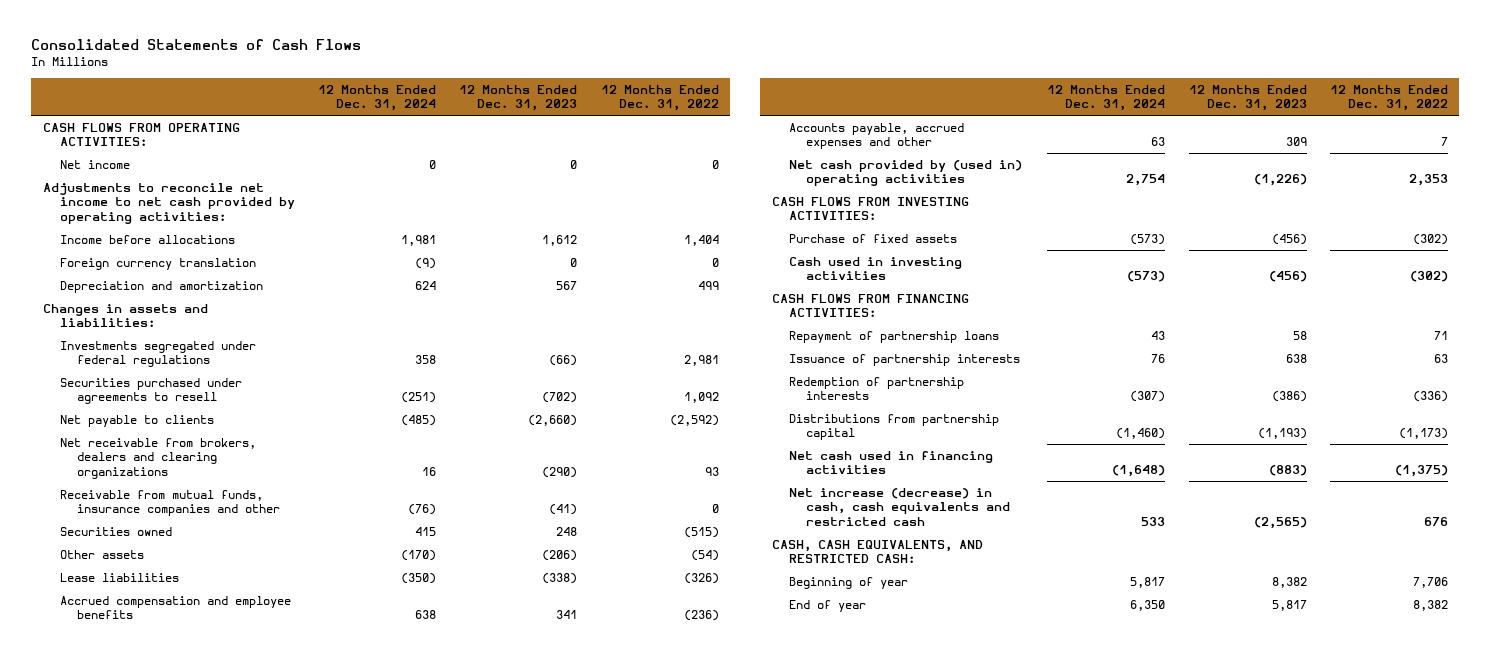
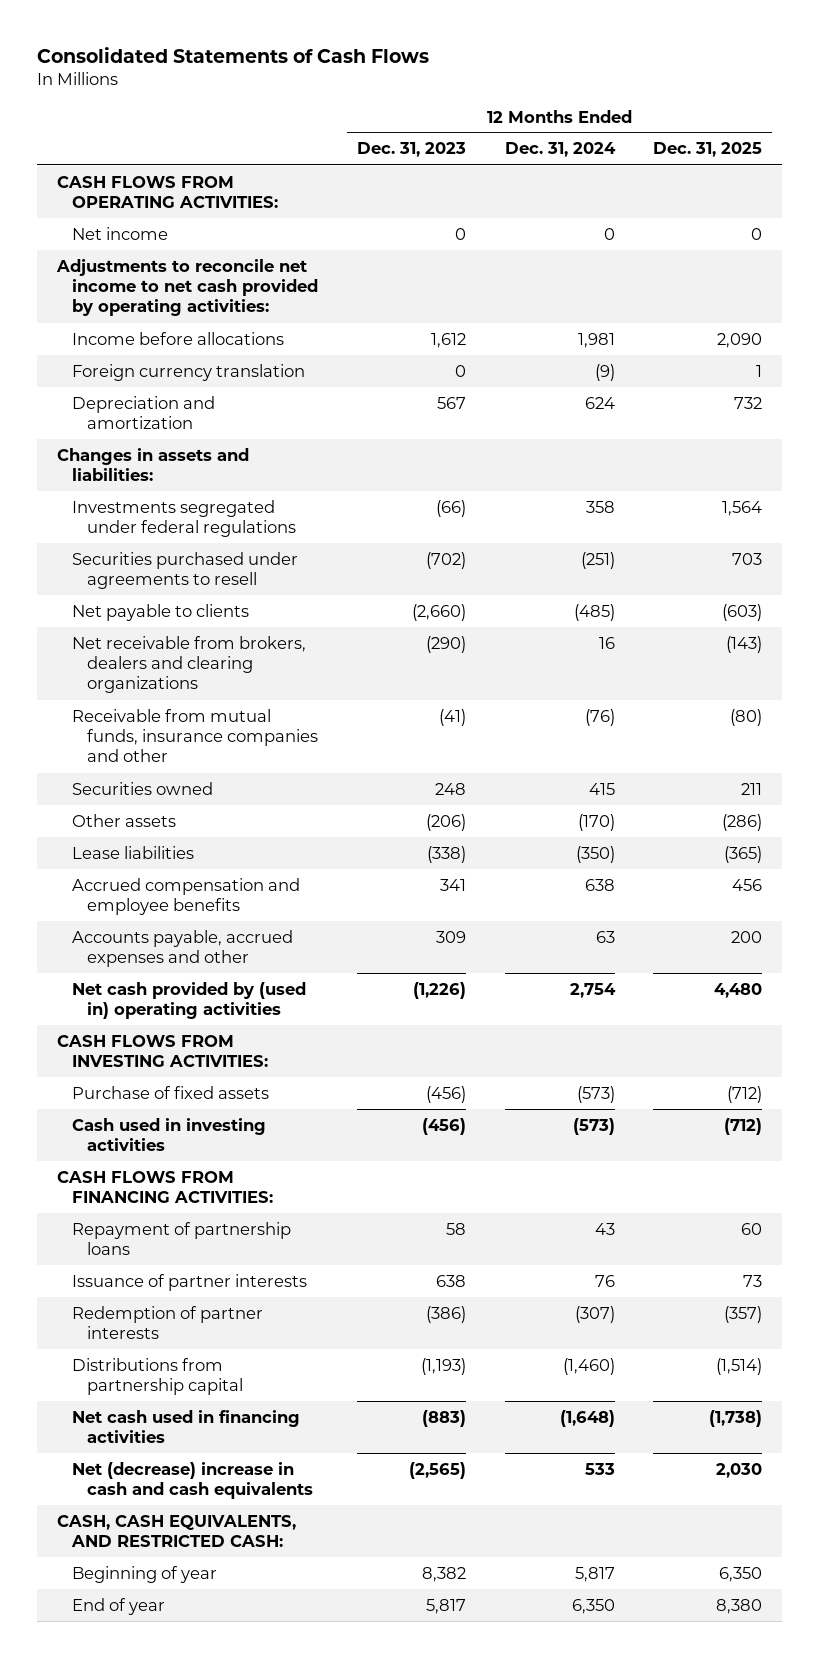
- | 12 Months Ended Dec. 31, 2024 | 12 Months Ended Dec. 31, 2023 | 12 Months Ended Dec. 31, 2022
+ | 12 Months Ended Dec. 31, 2023 | 12 Months Ended Dec. 31, 2024 | 12 Months Ended Dec. 31, 2025
- Issuance of partnership interests | 76 | 638 | 63
- Redemption of partnership interests | (307) | (386) | (336)
+ Issuance of partner interests | 638 | 76 | 73
+ Redemption of partner interests | (386) | (307) | (357)
- Net increase (decrease) in cash, cash equivalents and restricted cash | 533 | (2,565) | 676
+ Net (decrease) increase in cash and cash equivalents | (2,565) | 533 | 2,030

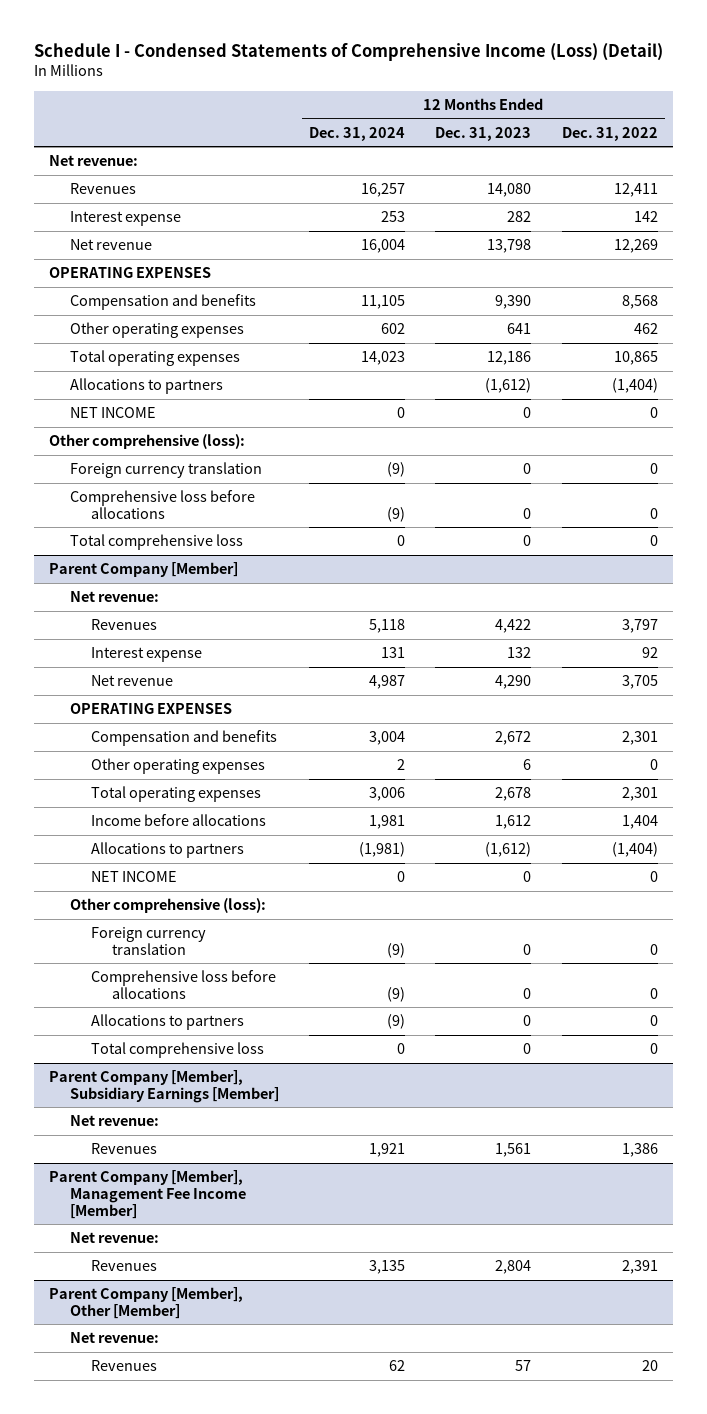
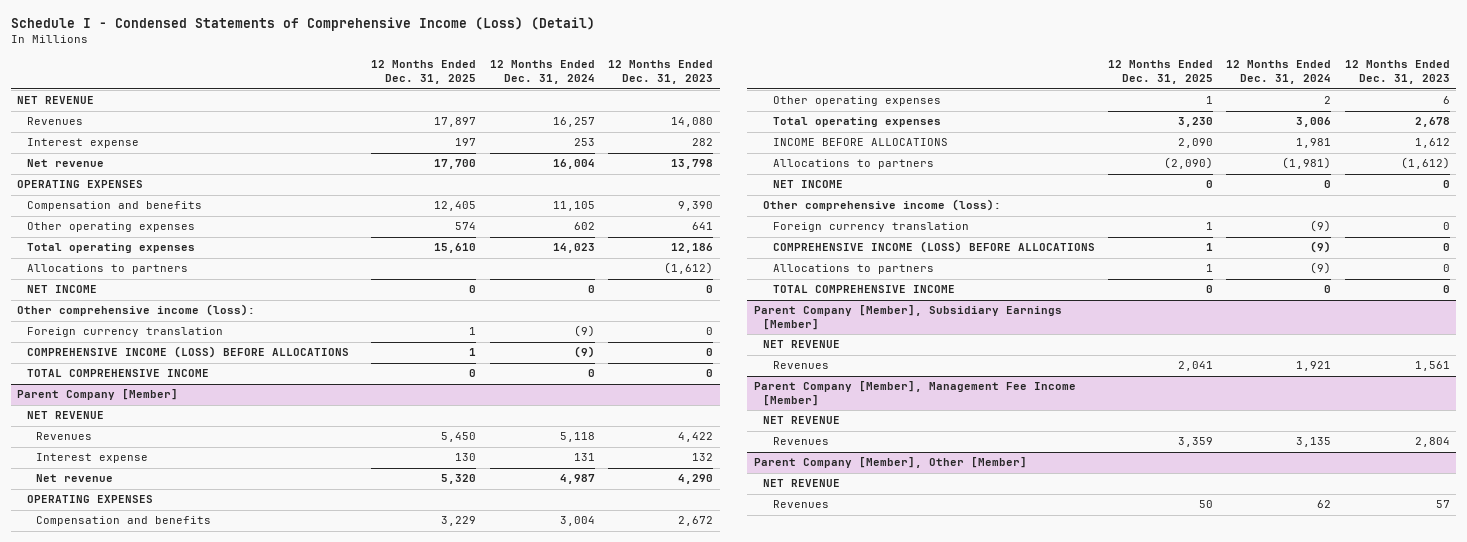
- | 12 Months Ended Dec. 31, 2024 | 12 Months Ended Dec. 31, 2023 | 12 Months Ended Dec. 31, 2022
+ | 12 Months Ended Dec. 31, 2025 | 12 Months Ended Dec. 31, 2024 | 12 Months Ended Dec. 31, 2023
- Net revenue:
+ NET REVENUE
- Other comprehensive (loss):
+ Other comprehensive income (loss):
- Comprehensive loss before allocations | (9) | 0 | 0
- Total comprehensive loss | 0 | 0 | 0
+ COMPREHENSIVE INCOME (LOSS) BEFORE ALLOCATIONS | 1 | (9) | 0
+ TOTAL COMPREHENSIVE INCOME | 0 | 0 | 0
@ Parent Company [Member]
- Net revenue:
+ NET REVENUE
- Income before allocations | 1,981 | 1,612 | 1,404
+ INCOME BEFORE ALLOCATIONS | 2,090 | 1,981 | 1,612
- Other comprehensive (loss):
+ Other comprehensive income (loss):
- Comprehensive loss before allocations | (9) | 0 | 0
+ COMPREHENSIVE INCOME (LOSS) BEFORE ALLOCATIONS | 1 | (9) | 0
- Total comprehensive loss | 0 | 0 | 0
+ TOTAL COMPREHENSIVE INCOME | 0 | 0 | 0
@ Parent Company [Member], Subsidiary Earnings [Member]
- Net revenue:
+ NET REVENUE
@ Parent Company [Member], Management Fee Income [Member]
- Net revenue:
+ NET REVENUE
@ Parent Company [Member], Other [Member]
- Net revenue:
+ NET REVENUE

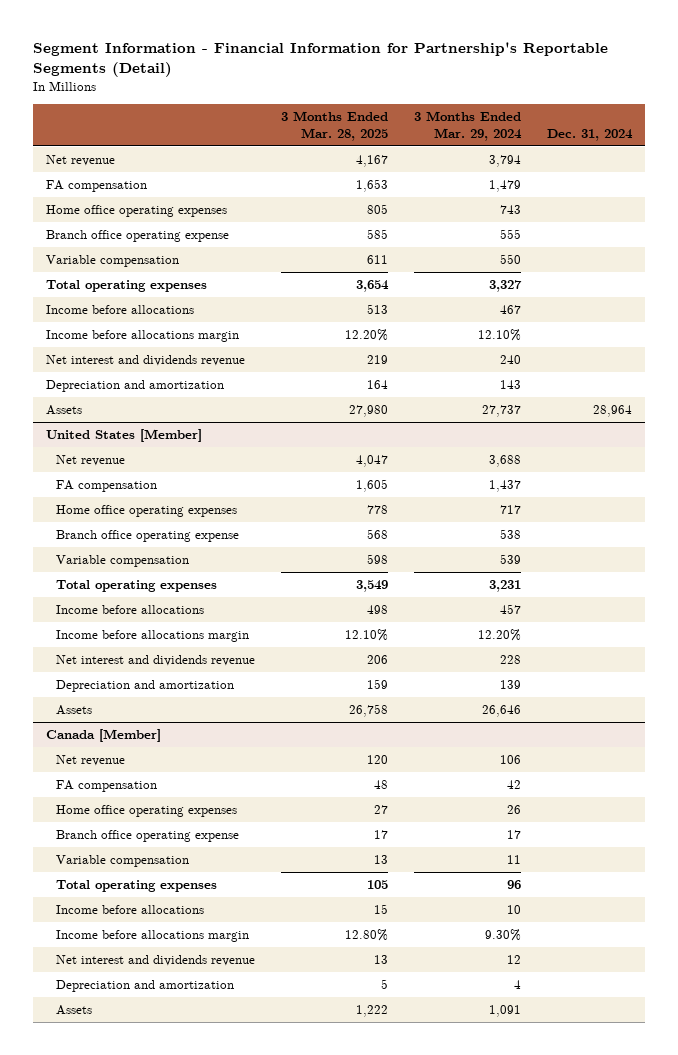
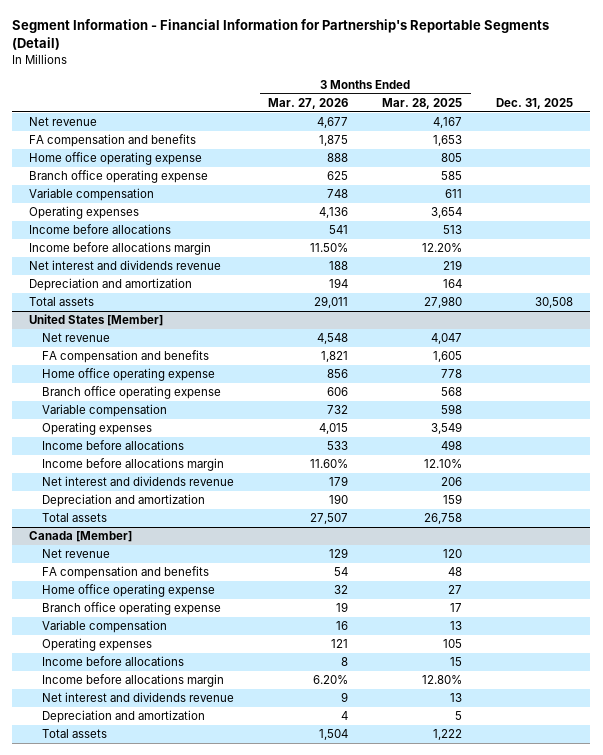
- | 3 Months Ended Mar. 28, 2025 | 3 Months Ended Mar. 29, 2024 | Dec. 31, 2024
+ | 3 Months Ended Mar. 27, 2026 | 3 Months Ended Mar. 28, 2025 | Dec. 31, 2025
- FA compensation | 1,653 | 1,479 |
- Home office operating expenses | 805 | 743 |
+ FA compensation and benefits | 1,875 | 1,653 |
+ Home office operating expense | 888 | 805 |
- Total operating expenses | 3,654 | 3,327 |
+ Operating expenses | 4,136 | 3,654 |
- Assets | 27,980 | 27,737 | 28,964
+ Total assets | 29,011 | 27,980 | 30,508
@ United States [Member]
- FA compensation | 1,605 | 1,437 |
- Home office operating expenses | 778 | 717 |
+ FA compensation and benefits | 1,821 | 1,605 |
+ Home office operating expense | 856 | 778 |
- Total operating expenses | 3,549 | 3,231 |
+ Operating expenses | 4,015 | 3,549 |
- Assets | 26,758 | 26,646 |
+ Total assets | 27,507 | 26,758 |
@ Canada [Member]
- FA compensation | 48 | 42 |
- Home office operating expenses | 27 | 26 |
+ FA compensation and benefits | 54 | 48 |
+ Home office operating expense | 32 | 27 |
- Total operating expenses | 105 | 96 |
+ Operating expenses | 121 | 105 |
- Assets | 1,222 | 1,091 |
+ Total assets | 1,504 | 1,222 |

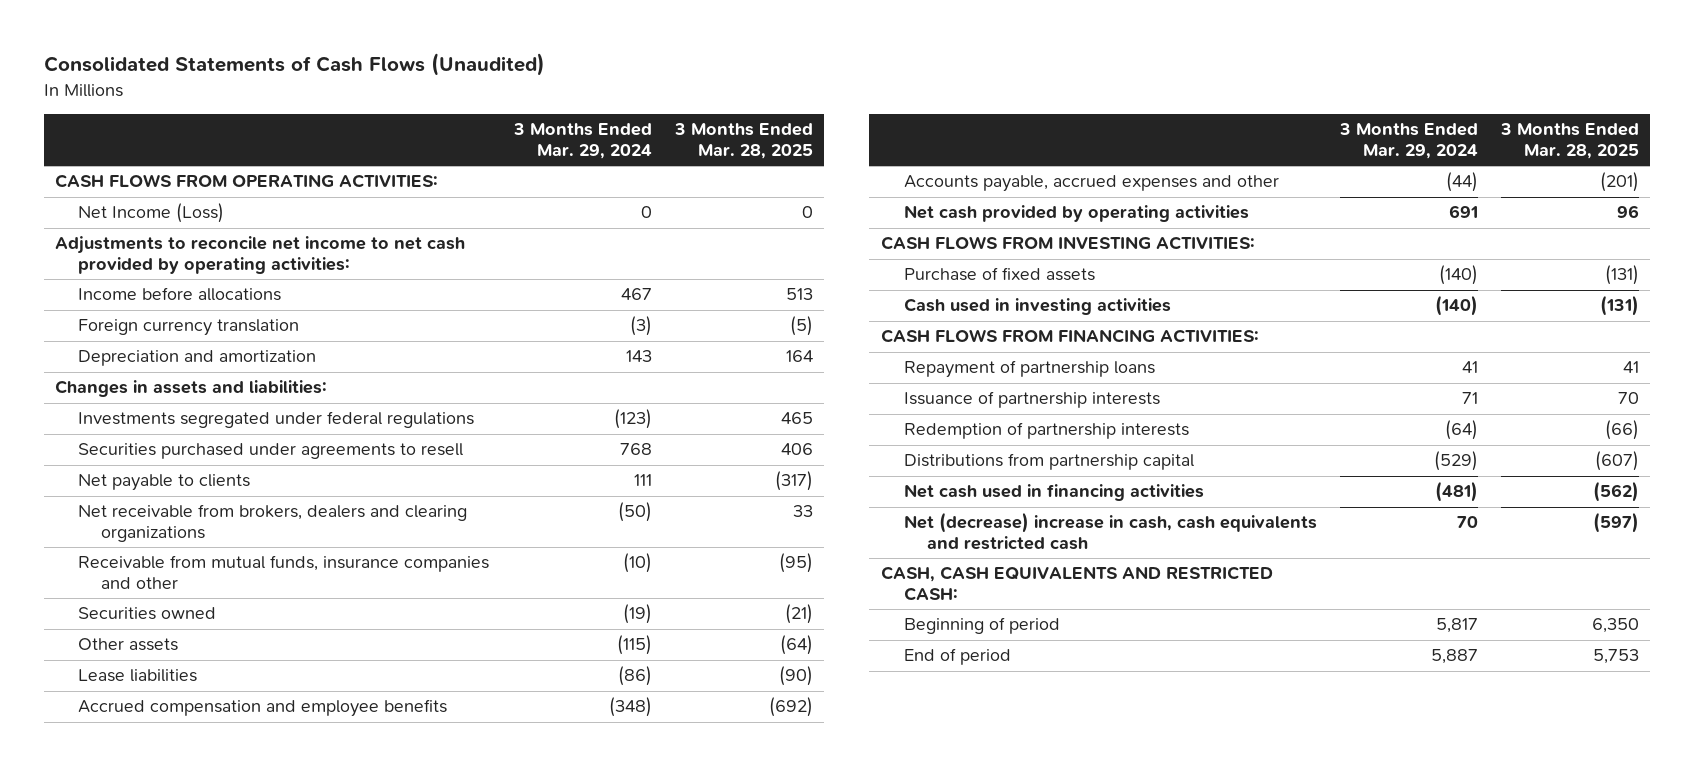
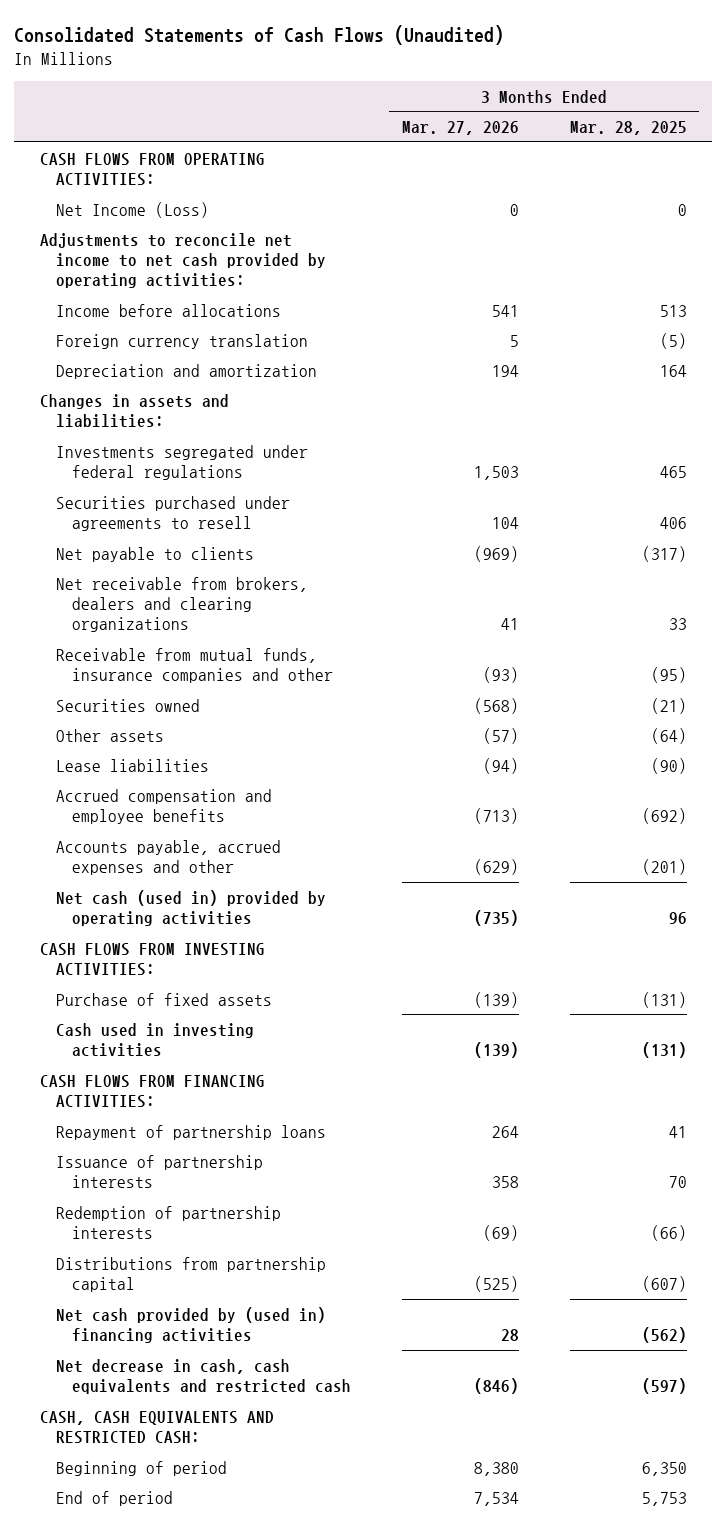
- | 3 Months Ended Mar. 29, 2024 | 3 Months Ended Mar. 28, 2025
+ | 3 Months Ended Mar. 27, 2026 | 3 Months Ended Mar. 28, 2025
- Net cash provided by operating activities | 691 | 96
+ Net cash (used in) provided by operating activities | (735) | 96
- Net cash used in financing activities | (481) | (562)
- Net (decrease) increase in cash, cash equivalents and restricted cash | 70 | (597)
+ Net cash provided by (used in) financing activities | 28 | (562)
+ Net decrease in cash, cash equivalents and restricted cash | (846) | (597)

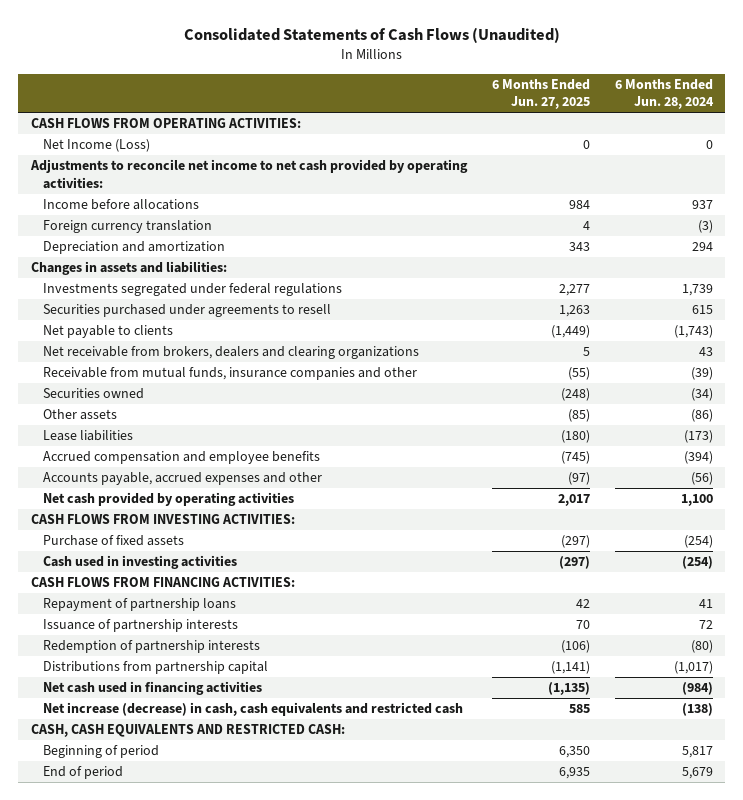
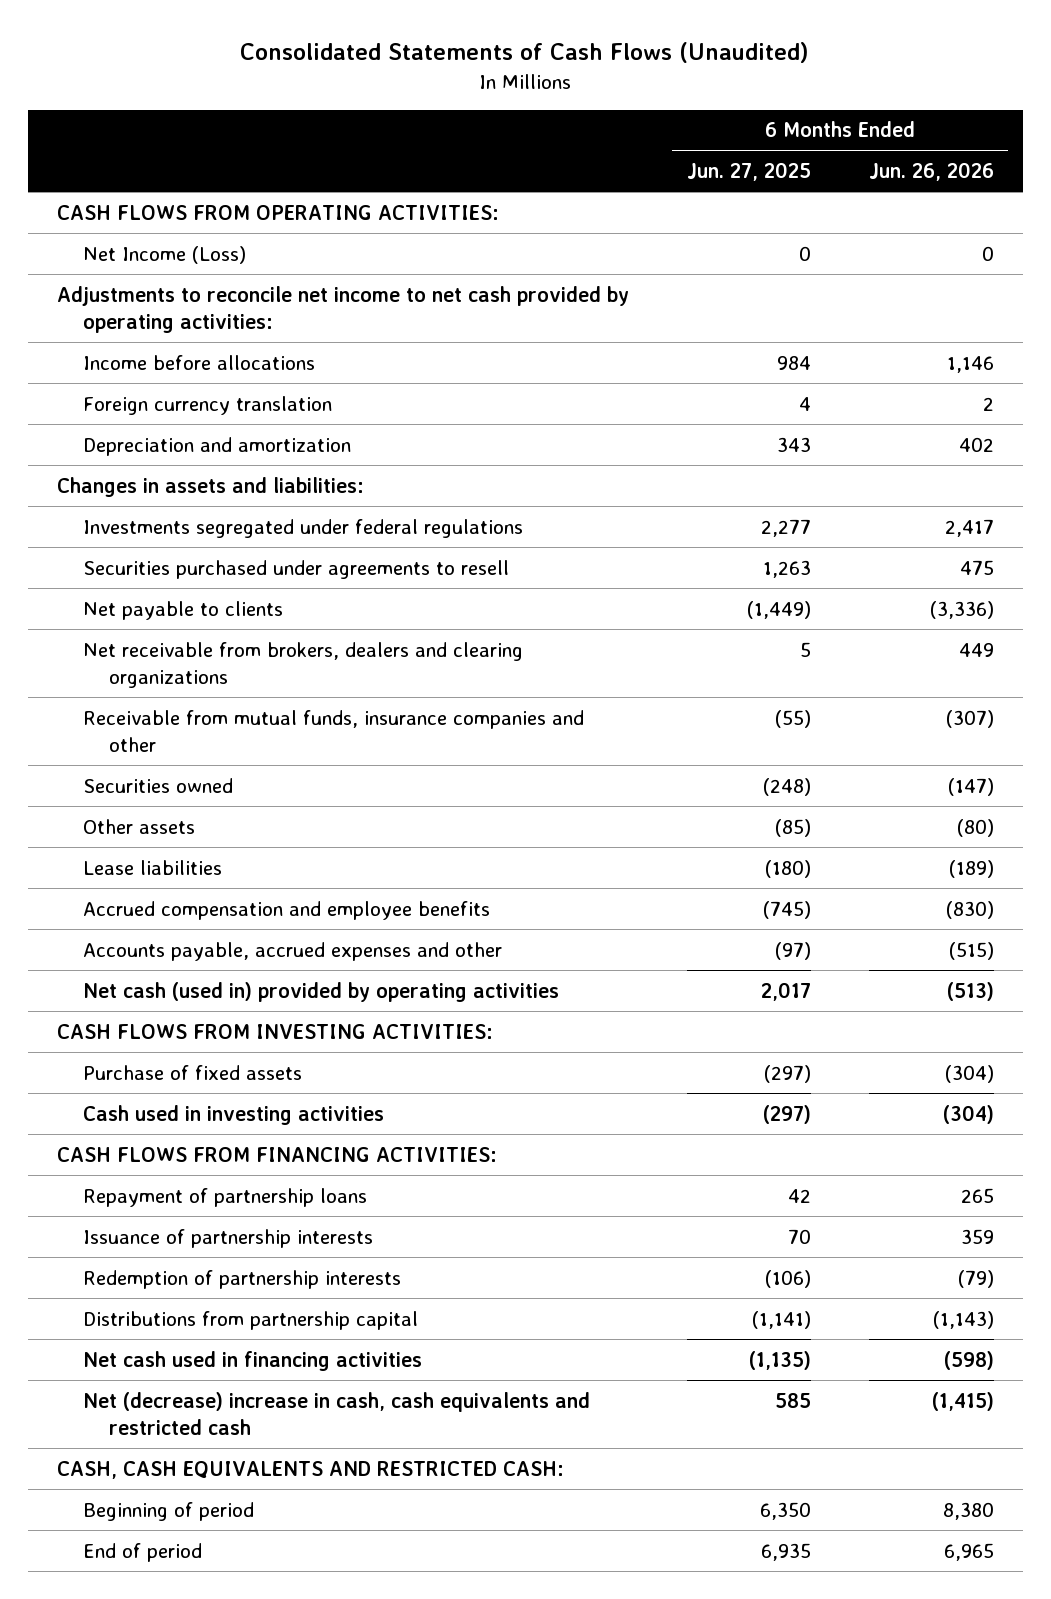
- | 6 Months Ended Jun. 27, 2025 | 6 Months Ended Jun. 28, 2024
+ | 6 Months Ended Jun. 27, 2025 | 6 Months Ended Jun. 26, 2026
- Net cash provided by operating activities | 2,017 | 1,100
+ Net cash (used in) provided by operating activities | 2,017 | (513)
- Net increase (decrease) in cash, cash equivalents and restricted cash | 585 | (138)
+ Net (decrease) increase in cash, cash equivalents and restricted cash | 585 | (1,415)

